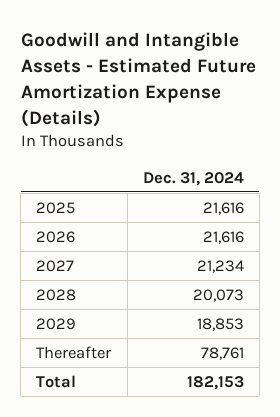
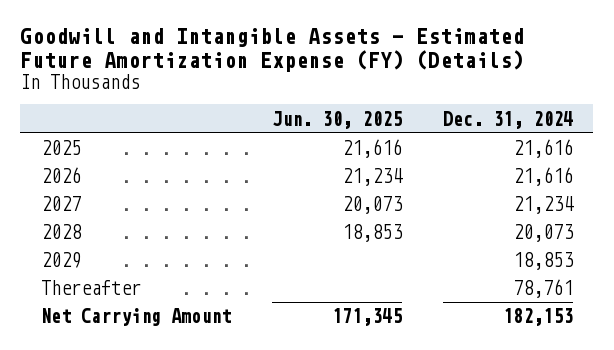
- Goodwill and Intangible Assets - Estimated Future Amortization Expense (Details)
+ Goodwill and Intangible Assets - Estimated Future Amortization Expense (FY) (Details)
- | Dec. 31, 2024
+ | Jun. 30, 2025 | Dec. 31, 2024
- Total | 182,153
+ Net Carrying Amount | 171,345 | 182,153

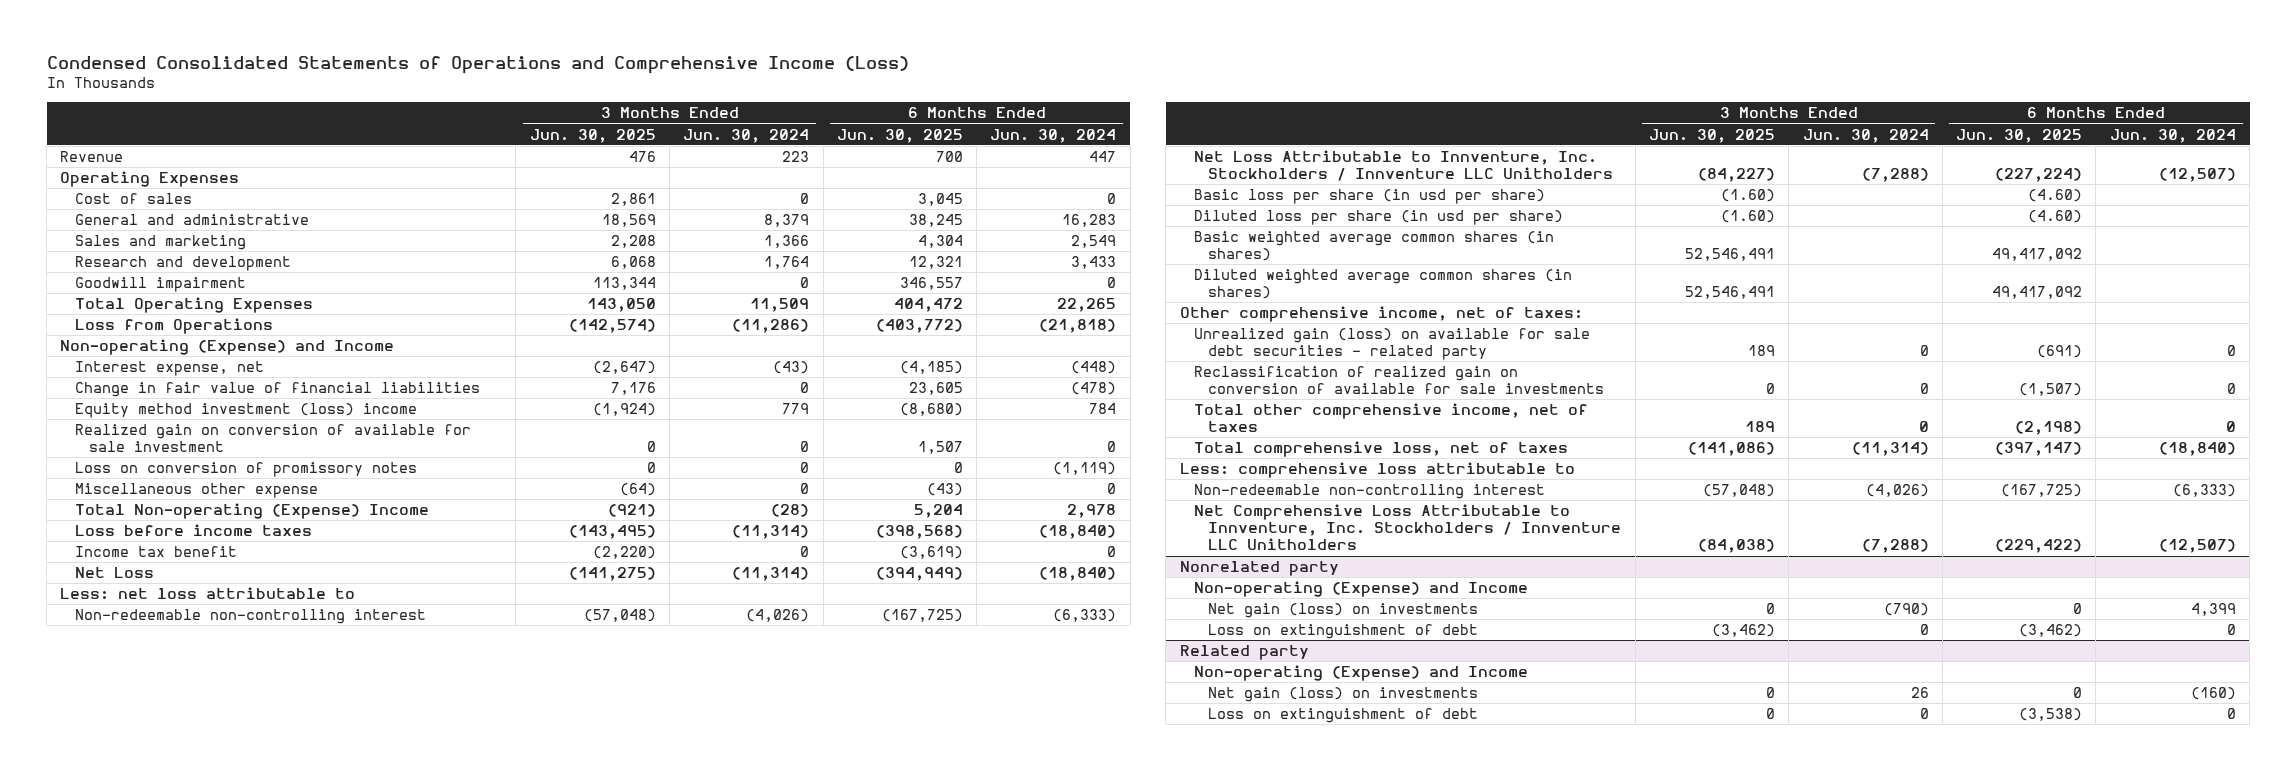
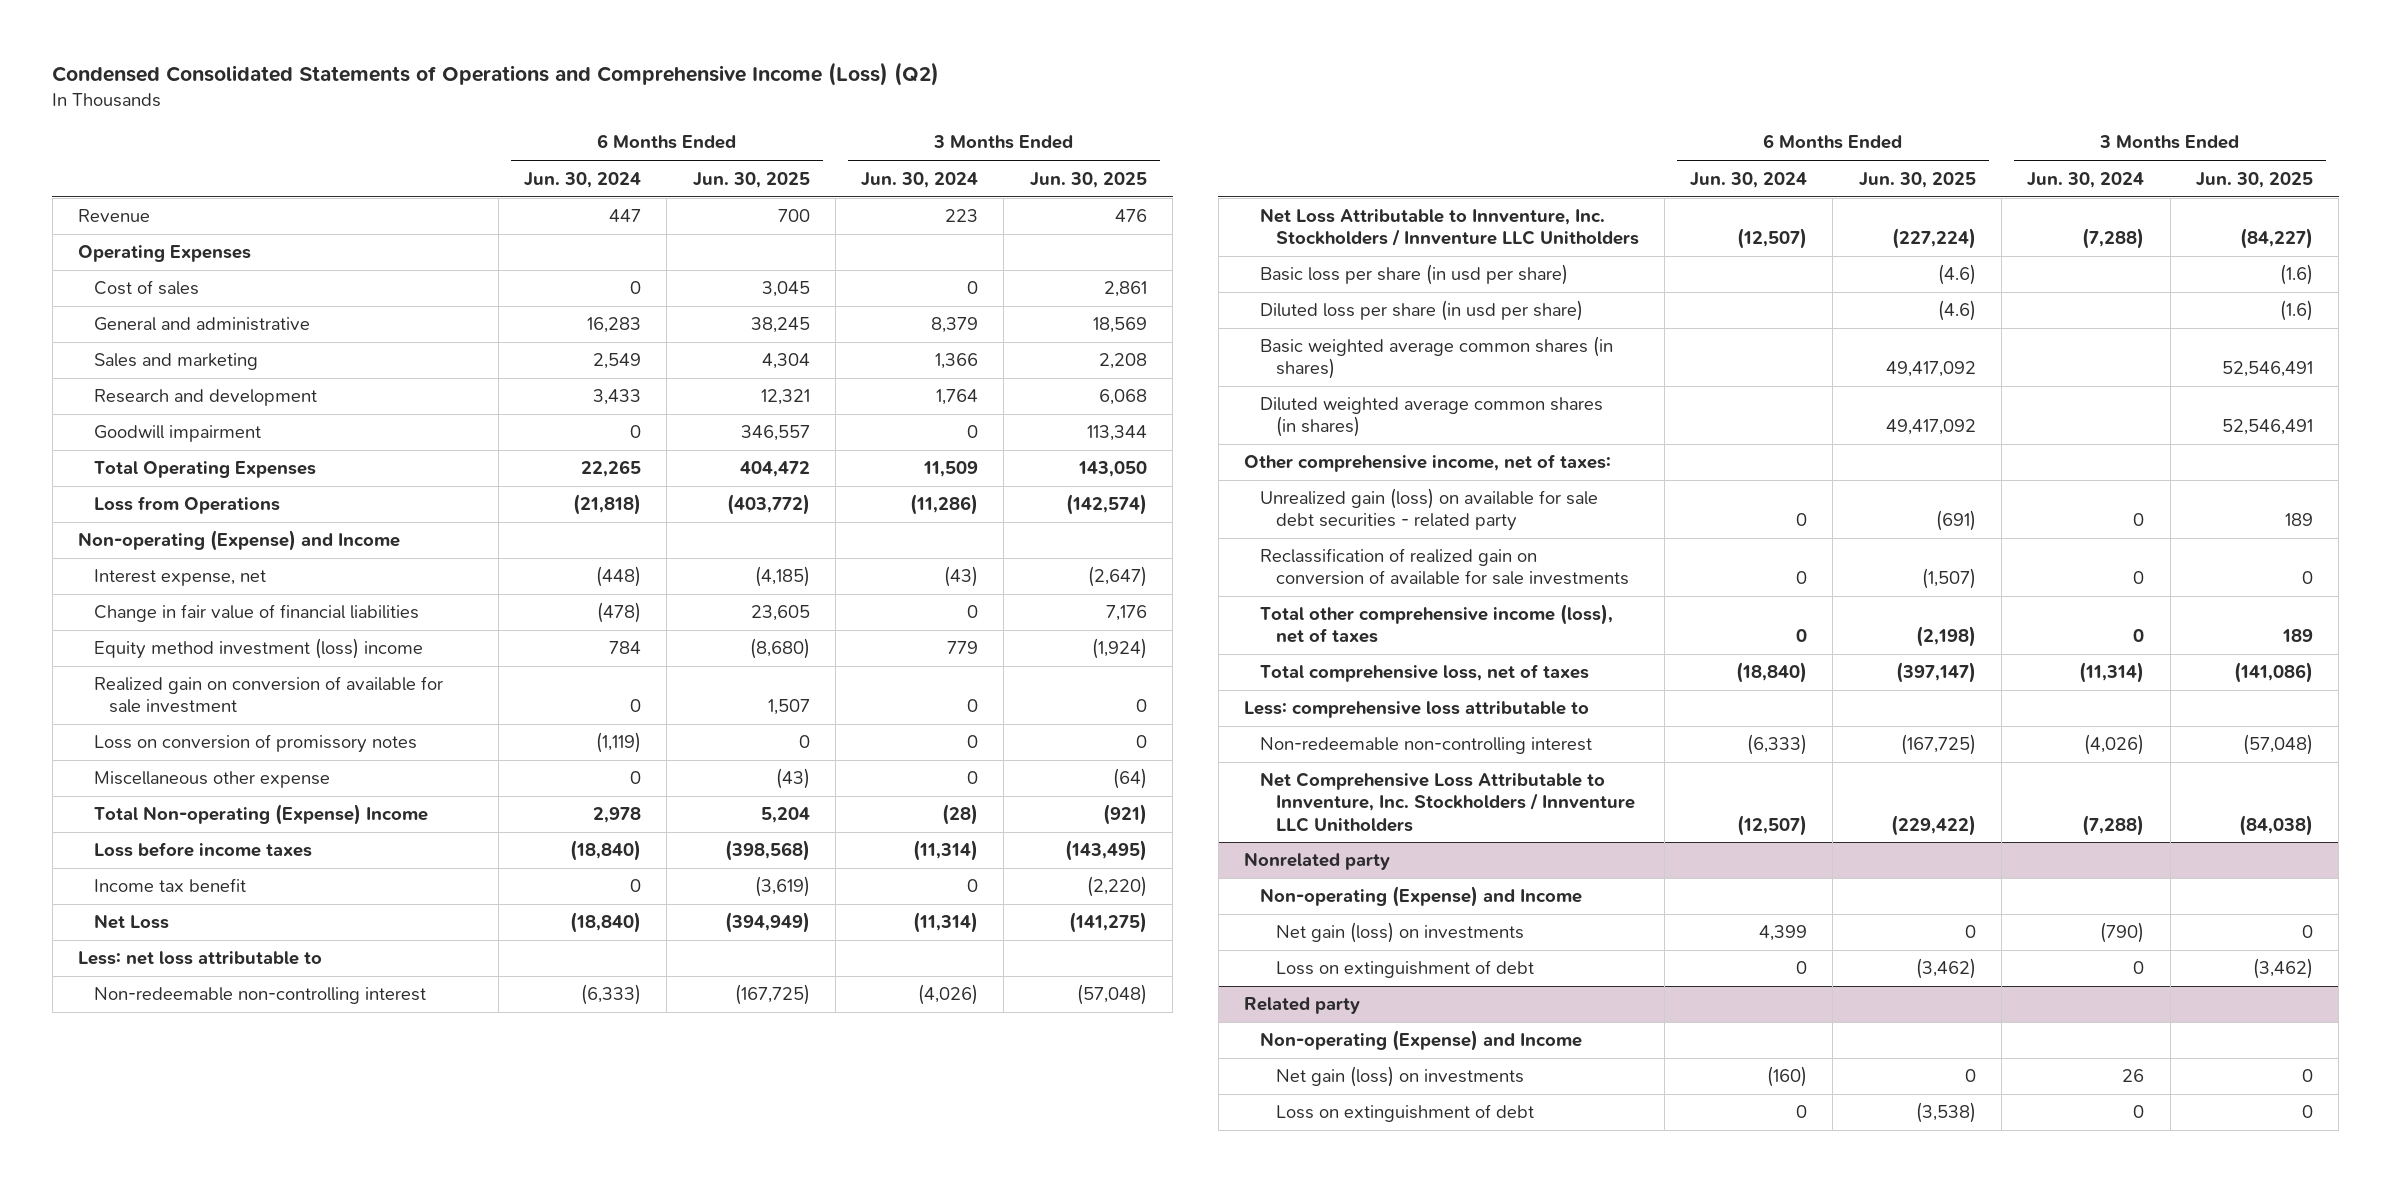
- Condensed Consolidated Statements of Operations and Comprehensive Income (Loss)
+ Condensed Consolidated Statements of Operations and Comprehensive Income (Loss) (Q2)
- | 3 Months Ended Jun. 30, 2025 | 3 Months Ended Jun. 30, 2024 | 6 Months Ended Jun. 30, 2025 | 6 Months Ended Jun. 30, 2024
+ | 6 Months Ended Jun. 30, 2024 | 6 Months Ended Jun. 30, 2025 | 3 Months Ended Jun. 30, 2024 | 3 Months Ended Jun. 30, 2025
- Basic loss per share (in usd per share) | (1.60) | | (4.60) |
- Diluted loss per share (in usd per share) | (1.60) | | (4.60) |
+ Basic loss per share (in usd per share) | | (4.6) | | (1.6)
+ Diluted loss per share (in usd per share) | | (4.6) | | (1.6)
- Total other comprehensive income, net of taxes | 189 | 0 | (2,198) | 0
+ Total other comprehensive income (loss), net of taxes | 0 | (2,198) | 0 | 189

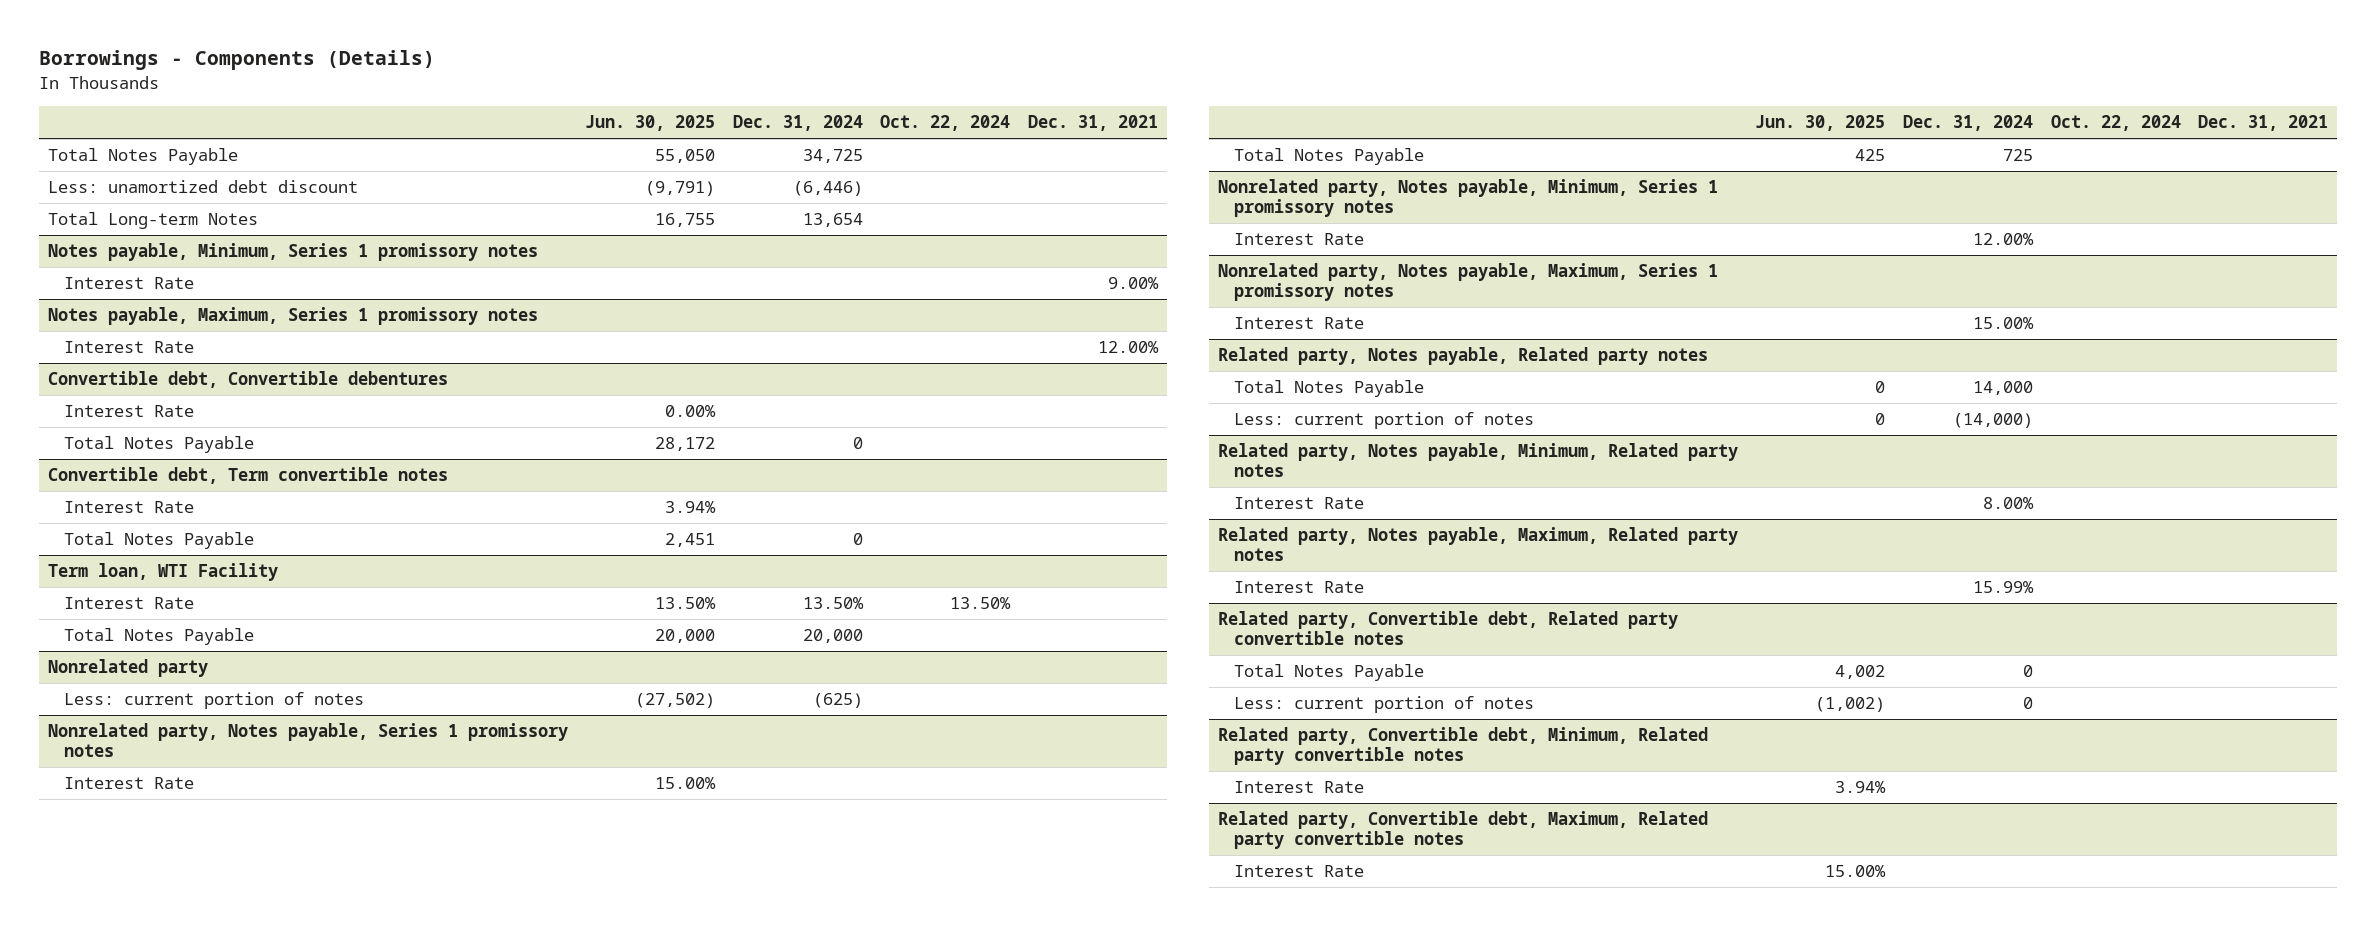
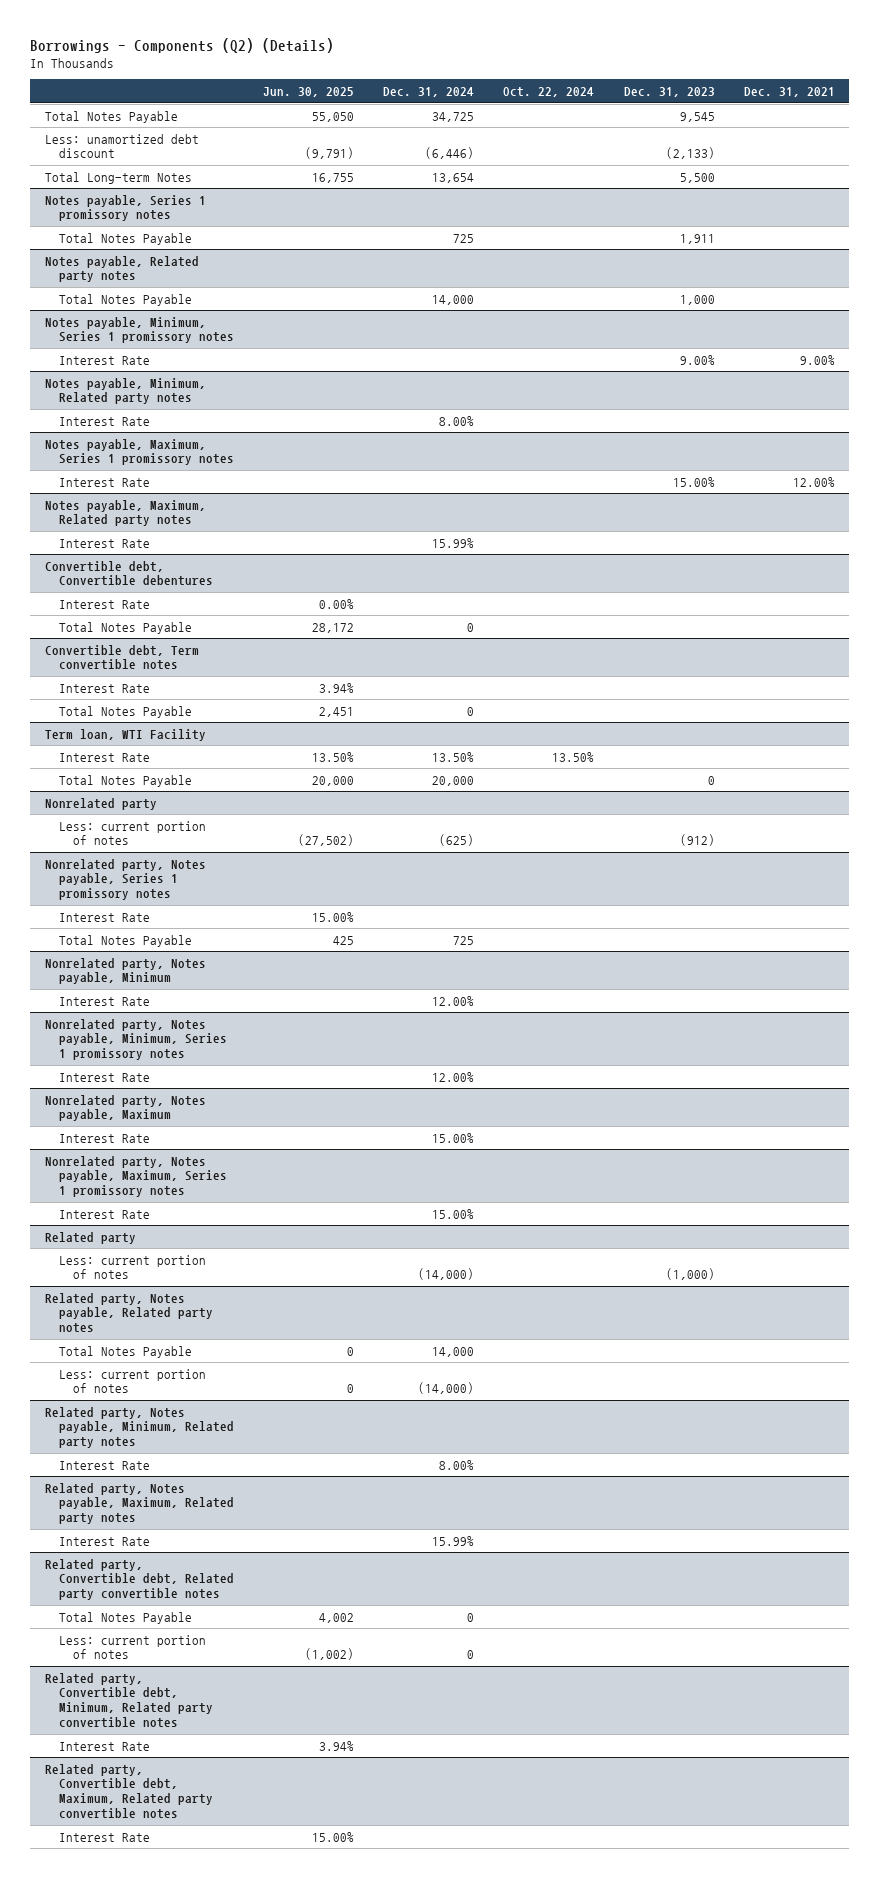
- Borrowings - Components (Details)
+ Borrowings - Components (Q2) (Details)
- | Jun. 30, 2025 | Dec. 31, 2024 | Oct. 22, 2024 | Dec. 31, 2021
+ | Jun. 30, 2025 | Dec. 31, 2024 | Oct. 22, 2024 | Dec. 31, 2023 | Dec. 31, 2021
+ Notes payable, Series 1 promissory notes
+ Total Notes Payable | | 725 | | 1,911 |
+ Notes payable, Related party notes
+ Total Notes Payable | | 14,000 | | 1,000 |
+ Notes payable, Minimum, Related party notes
+ Interest Rate | | 8.00% | | |
+ Notes payable, Maximum, Related party notes
+ Interest Rate | | 15.99% | | |
+ Nonrelated party, Notes payable, Minimum
+ Interest Rate | | 12.00% | | |
+ Nonrelated party, Notes payable, Maximum
+ Interest Rate | | 15.00% | | |
+ Related party
+ Less: current portion of notes | | (14,000) | | (1,000) |

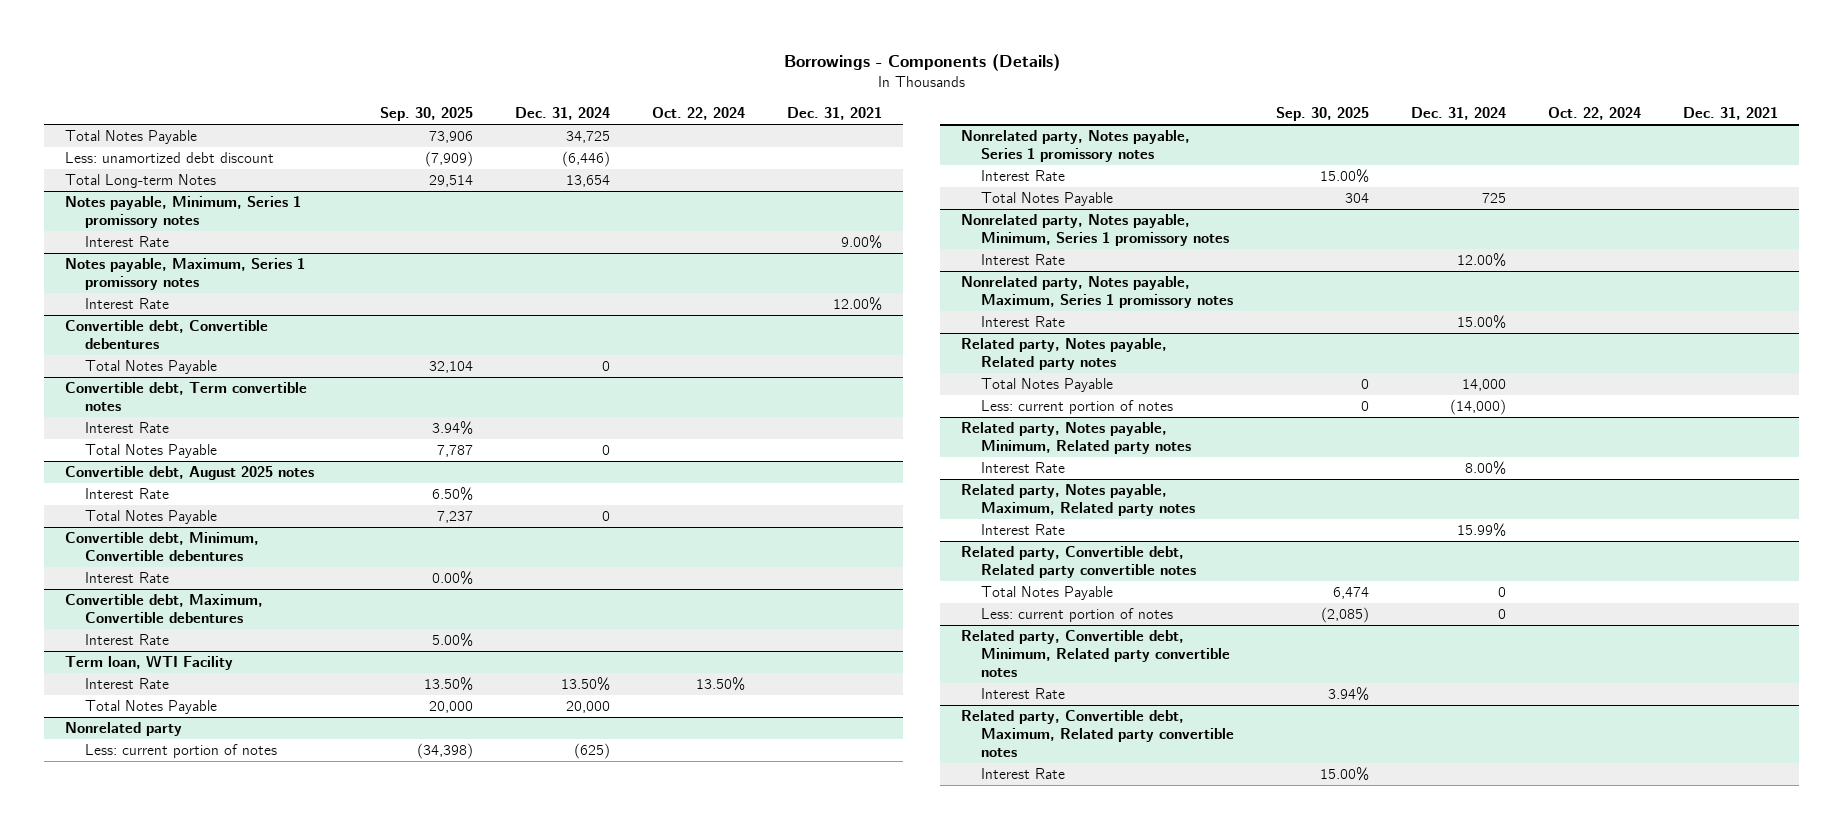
- Borrowings - Components (Q2) (Details)
+ Borrowings - Components (Details)
- | Jun. 30, 2025 | Dec. 31, 2024 | Oct. 22, 2024 | Dec. 31, 2023 | Dec. 31, 2021
+ | Sep. 30, 2025 | Dec. 31, 2024 | Oct. 22, 2024 | Dec. 31, 2021
- Notes payable, Series 1 promissory notes
- Total Notes Payable | | 725 | | 1,911 |
- Notes payable, Related party notes
- Total Notes Payable | | 14,000 | | 1,000 |
- Notes payable, Minimum, Related party notes
- Interest Rate | | 8.00% | | |
- Notes payable, Maximum, Related party notes
- Interest Rate | | 15.99% | | |
@ Convertible debt, Convertible debentures
- Interest Rate | 0.00% | | | |
+ Convertible debt, August 2025 notes
+ Interest Rate | 6.50% | | |
+ Total Notes Payable | 7,237 | 0 | |
+ Convertible debt, Minimum, Convertible debentures
+ Interest Rate | 0.00% | | |
+ Convertible debt, Maximum, Convertible debentures
+ Interest Rate | 5.00% | | |
- Nonrelated party, Notes payable, Minimum
- Interest Rate | | 12.00% | | |
- Nonrelated party, Notes payable, Maximum
- Interest Rate | | 15.00% | | |
- Related party
- Less: current portion of notes | | (14,000) | | (1,000) |

